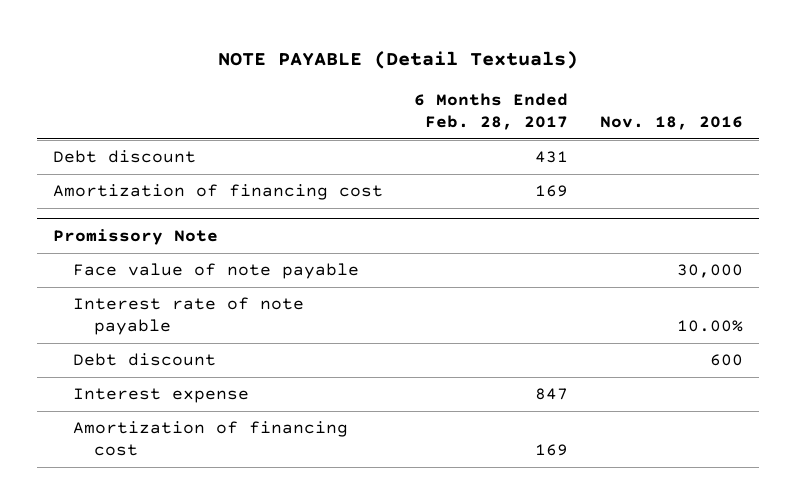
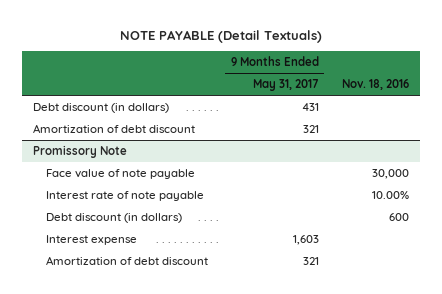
- | 6 Months Ended Feb. 28, 2017 | Nov. 18, 2016
+ | 9 Months Ended May 31, 2017 | Nov. 18, 2016
- Debt discount | 431 |
- Amortization of financing cost | 169 |
+ Debt discount (in dollars) | 431 |
+ Amortization of debt discount | 321 |
@ Promissory Note
- Debt discount | | 600
+ Debt discount (in dollars) | | 600
- Amortization of financing cost | 169 |
+ Amortization of debt discount | 321 |

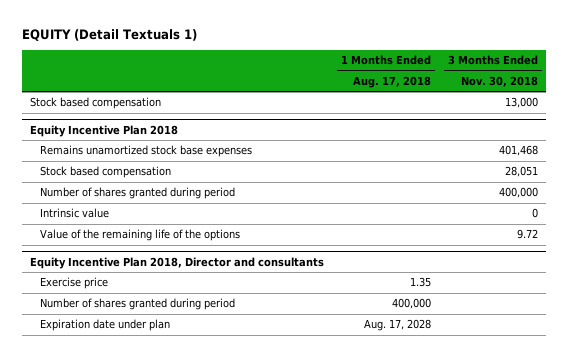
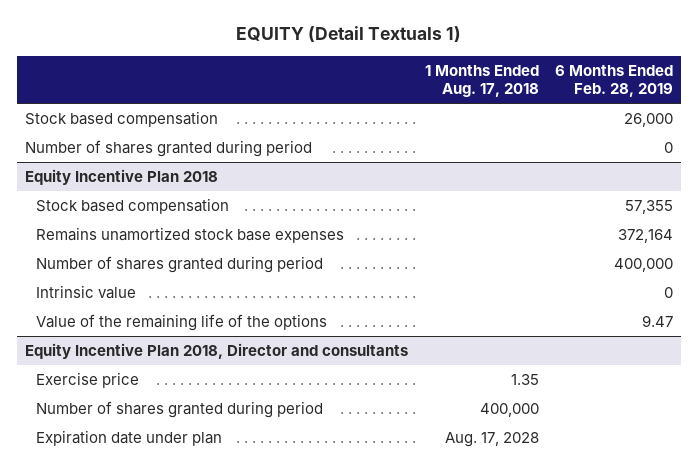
- | 1 Months Ended Aug. 17, 2018 | 3 Months Ended Nov. 30, 2018
+ | 1 Months Ended Aug. 17, 2018 | 6 Months Ended Feb. 28, 2019
+ Number of shares granted during period | | 0
@ Equity Incentive Plan 2018
moved down: Remains unamortized stock base expenses | | 372,164

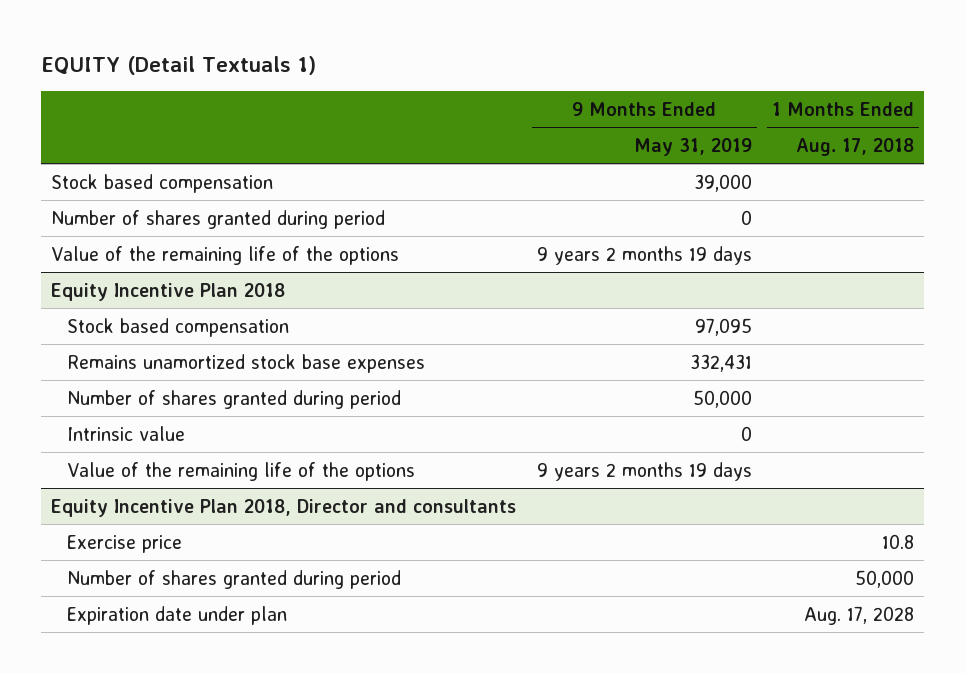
- | 1 Months Ended Aug. 17, 2018 | 6 Months Ended Feb. 28, 2019
+ | 9 Months Ended May 31, 2019 | 1 Months Ended Aug. 17, 2018
+ Value of the remaining life of the options | 9 years 2 months 19 days |
@ Equity Incentive Plan 2018, Director and consultants
- Exercise price | 1.35 |
- Number of shares granted during period | 400,000 |
+ Exercise price | | 10.8
+ Number of shares granted during period | | 50,000

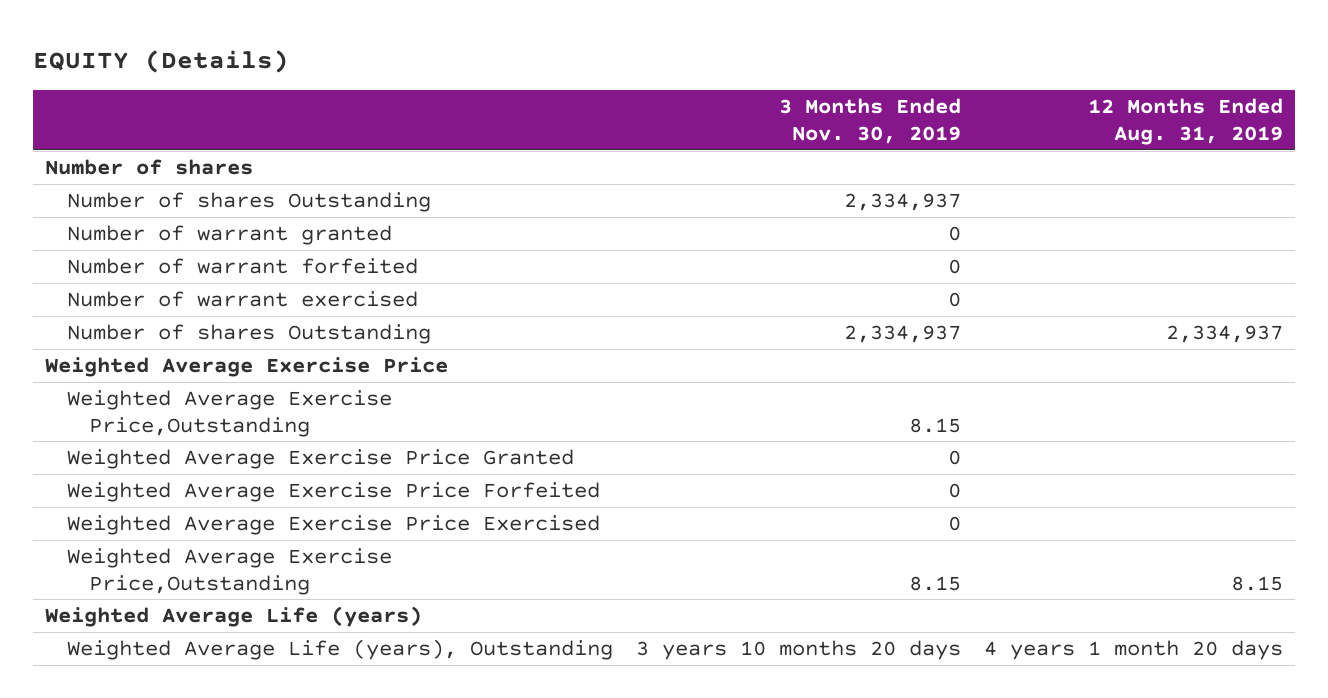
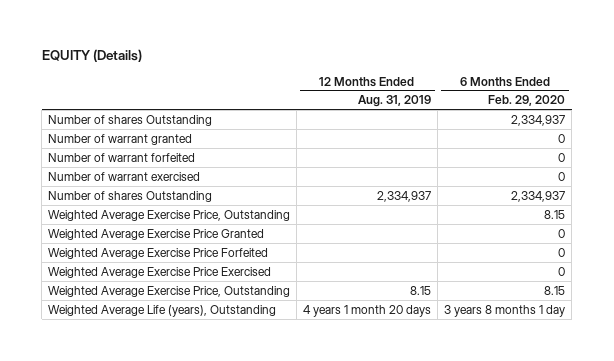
- | 3 Months Ended Nov. 30, 2019 | 12 Months Ended Aug. 31, 2019
+ | 12 Months Ended Aug. 31, 2019 | 6 Months Ended Feb. 29, 2020
- Number of shares
- Weighted Average Exercise Price
- Weighted Average Exercise Price,Outstanding | 8.15 |
+ Weighted Average Exercise Price, Outstanding | | 8.15
- Weighted Average Exercise Price,Outstanding | 8.15 | 8.15
- Weighted Average Life (years)
+ Weighted Average Exercise Price, Outstanding | 8.15 | 8.15

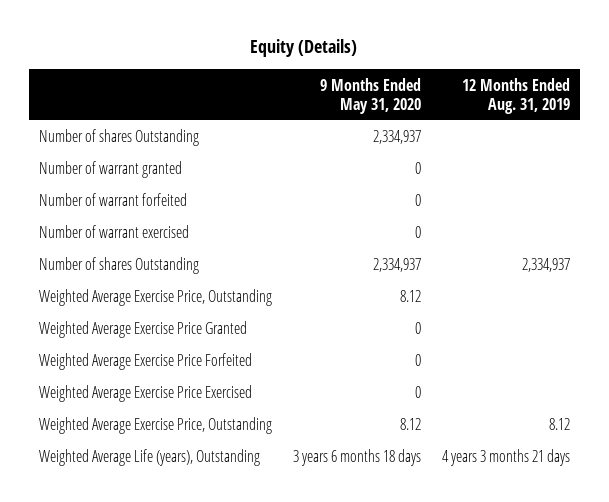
- EQUITY (Details)
+ Equity (Details)
- | 12 Months Ended Aug. 31, 2019 | 6 Months Ended Feb. 29, 2020
+ | 9 Months Ended May 31, 2020 | 12 Months Ended Aug. 31, 2019
- Weighted Average Exercise Price, Outstanding | 8.15 | 8.15
- Weighted Average Life (years), Outstanding | 4 years 1 month 20 days | 3 years 8 months 1 day
+ Weighted Average Exercise Price, Outstanding | 8.12 | 8.12
+ Weighted Average Life (years), Outstanding | 3 years 6 months 18 days | 4 years 3 months 21 days

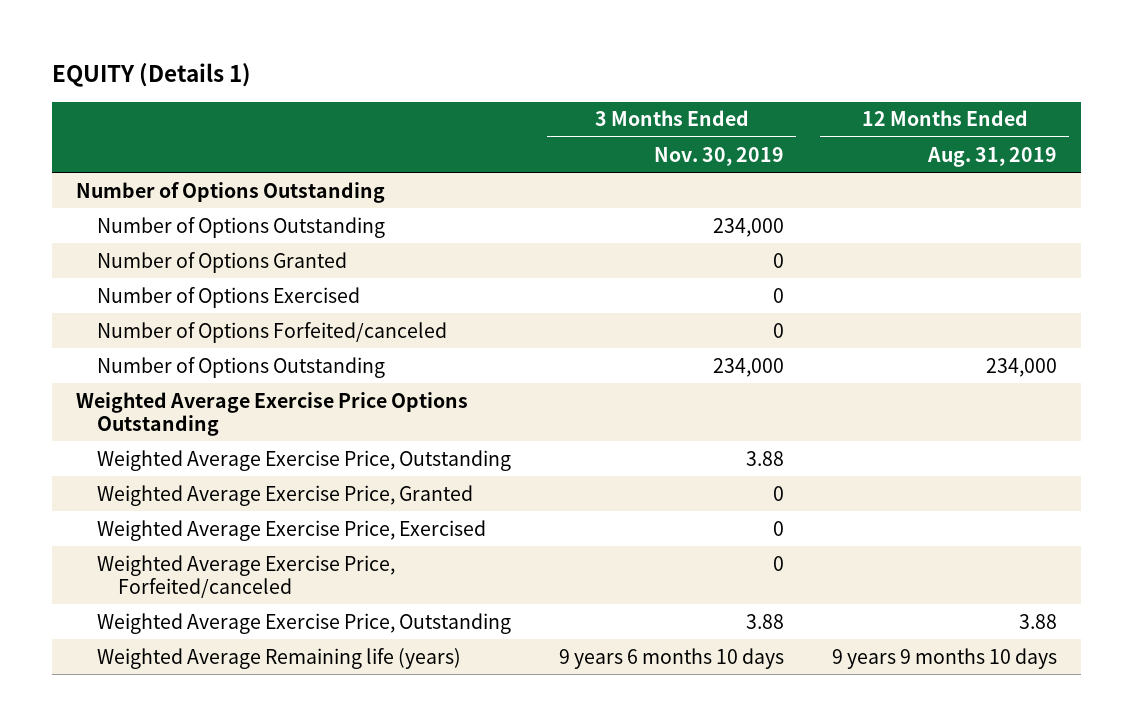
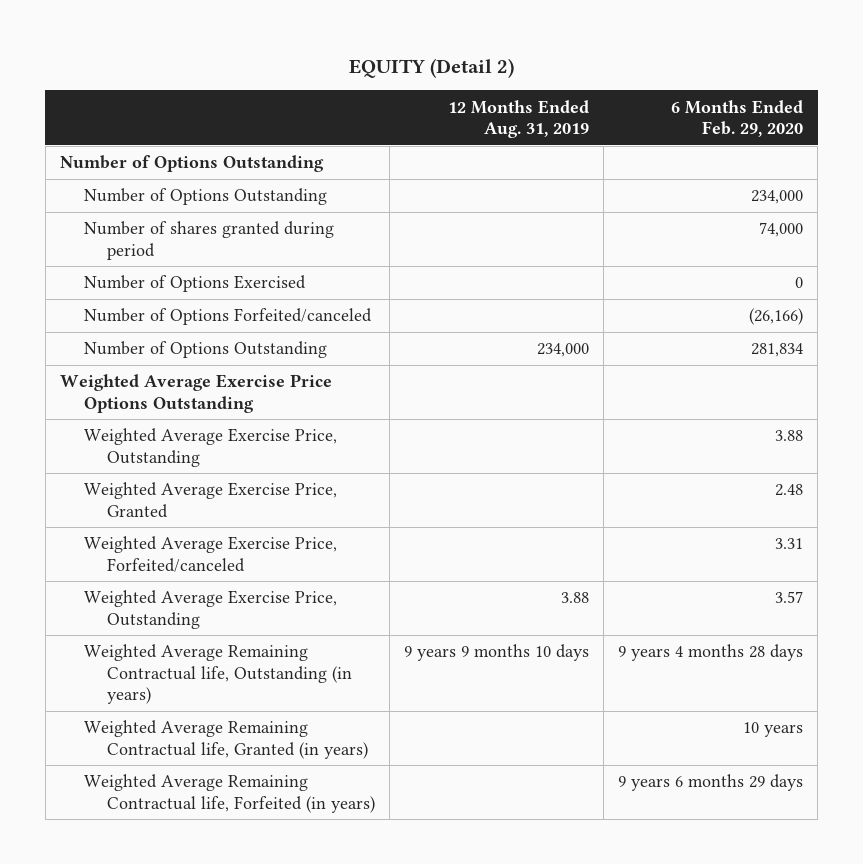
- EQUITY (Details 1)
+ EQUITY (Detail 2)
- | 3 Months Ended Nov. 30, 2019 | 12 Months Ended Aug. 31, 2019
+ | 12 Months Ended Aug. 31, 2019 | 6 Months Ended Feb. 29, 2020
- Number of Options Granted | 0 |
+ Number of shares granted during period | | 74,000
- Weighted Average Exercise Price, Exercised | 0 |
- Weighted Average Remaining life (years) | 9 years 6 months 10 days | 9 years 9 months 10 days
+ Weighted Average Remaining Contractual life, Outstanding (in years) | 9 years 9 months 10 days | 9 years 4 months 28 days
+ Weighted Average Remaining Contractual life, Granted (in years) | | 10 years
+ Weighted Average Remaining Contractual life, Forfeited (in years) | | 9 years 6 months 29 days

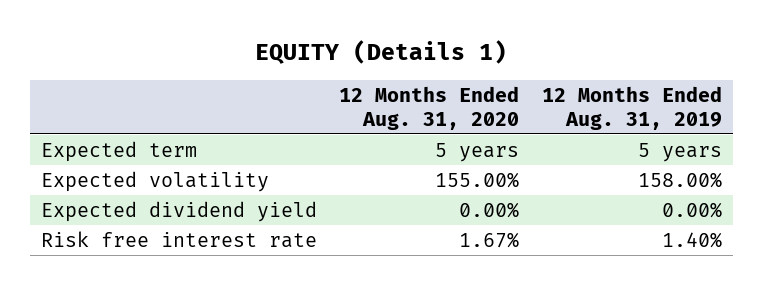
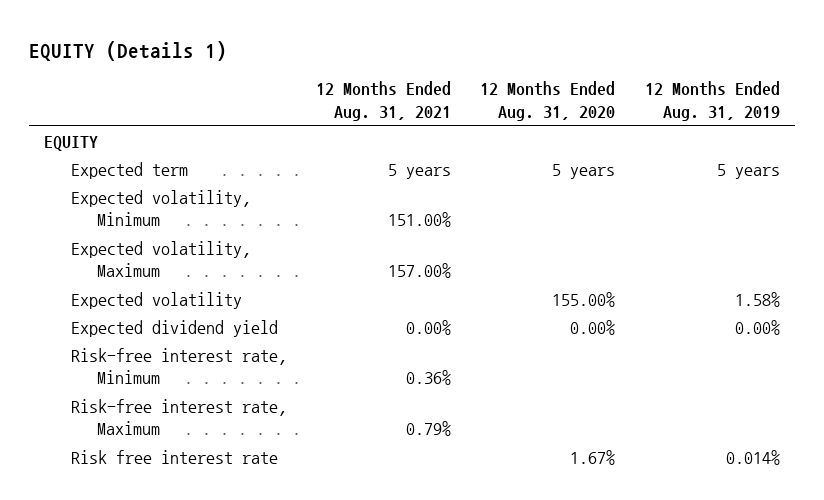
- | 12 Months Ended Aug. 31, 2020 | 12 Months Ended Aug. 31, 2019
+ | 12 Months Ended Aug. 31, 2021 | 12 Months Ended Aug. 31, 2020 | 12 Months Ended Aug. 31, 2019
+ EQUITY
- Expected volatility | 155.00% | 158.00%
+ Expected volatility, Minimum | 151.00% | |
+ Expected volatility, Maximum | 157.00% | |
+ Expected volatility | | 155.00% | 1.58%
- Risk free interest rate | 1.67% | 1.40%
+ Risk-free interest rate, Minimum | 0.36% | |
+ Risk-free interest rate, Maximum | 0.79% | |
+ Risk free interest rate | | 1.67% | 0.014%

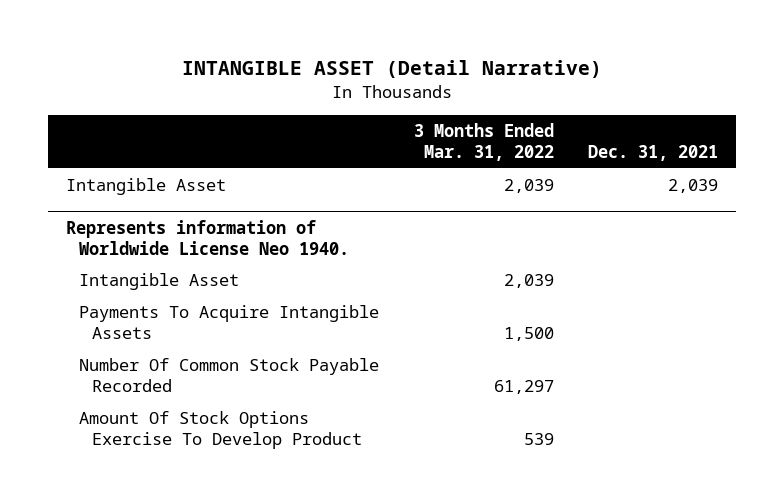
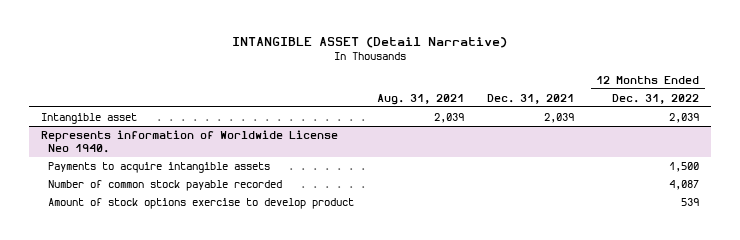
- | 3 Months Ended Mar. 31, 2022 | Dec. 31, 2021
+ | Aug. 31, 2021 | Dec. 31, 2021 | 12 Months Ended Dec. 31, 2022
- Intangible Asset | 2,039 | 2,039
+ Intangible asset | 2,039 | 2,039 | 2,039
@ Represents information of Worldwide License Neo 1940.
- Intangible Asset | 2,039 |
- Payments To Acquire Intangible Assets | 1,500 |
- Number Of Common Stock Payable Recorded | 61,297 |
- Amount Of Stock Options Exercise To Develop Product | 539 |
+ Payments to acquire intangible assets | | | 1,500
+ Number of common stock payable recorded | | | 4,087
+ Amount of stock options exercise to develop product | | | 539

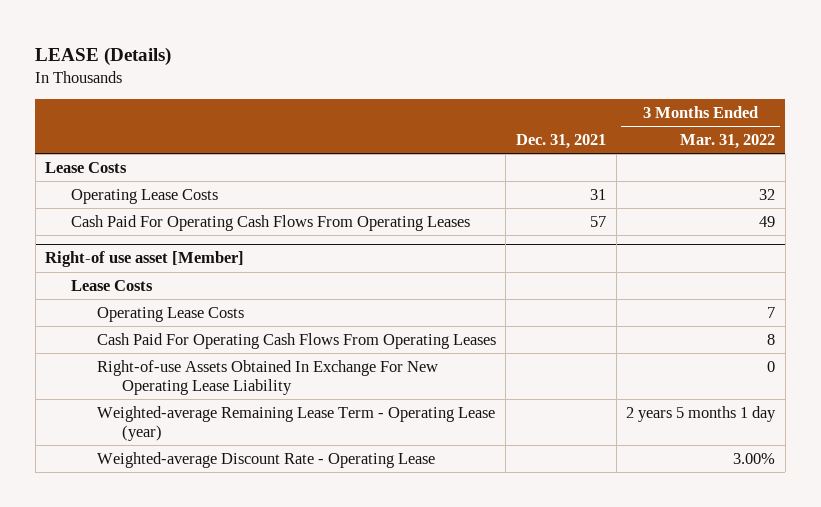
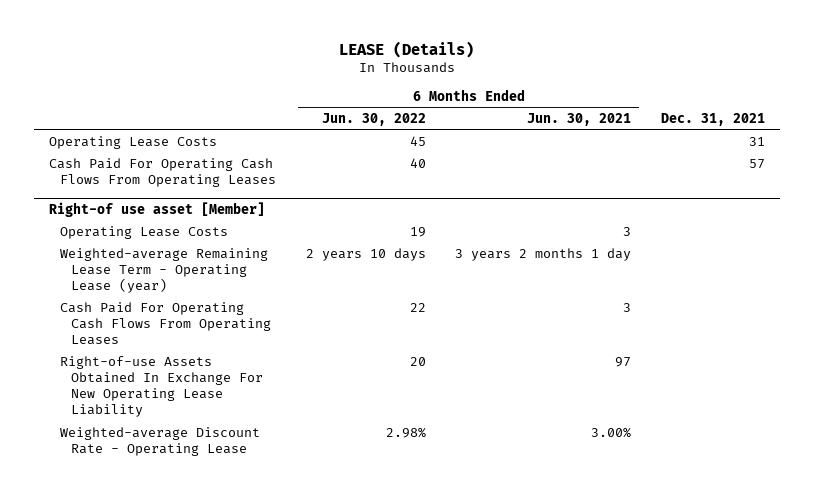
- | Dec. 31, 2021 | 3 Months Ended Mar. 31, 2022
+ | 6 Months Ended Jun. 30, 2022 | 6 Months Ended Jun. 30, 2021 | Dec. 31, 2021
- Lease Costs
@ Right-of use asset [Member]
- Lease Costs
moved up: Weighted-average Remaining Lease Term - Operating Lease (year) | 2 years 10 days | 3 years 2 months 1 day |

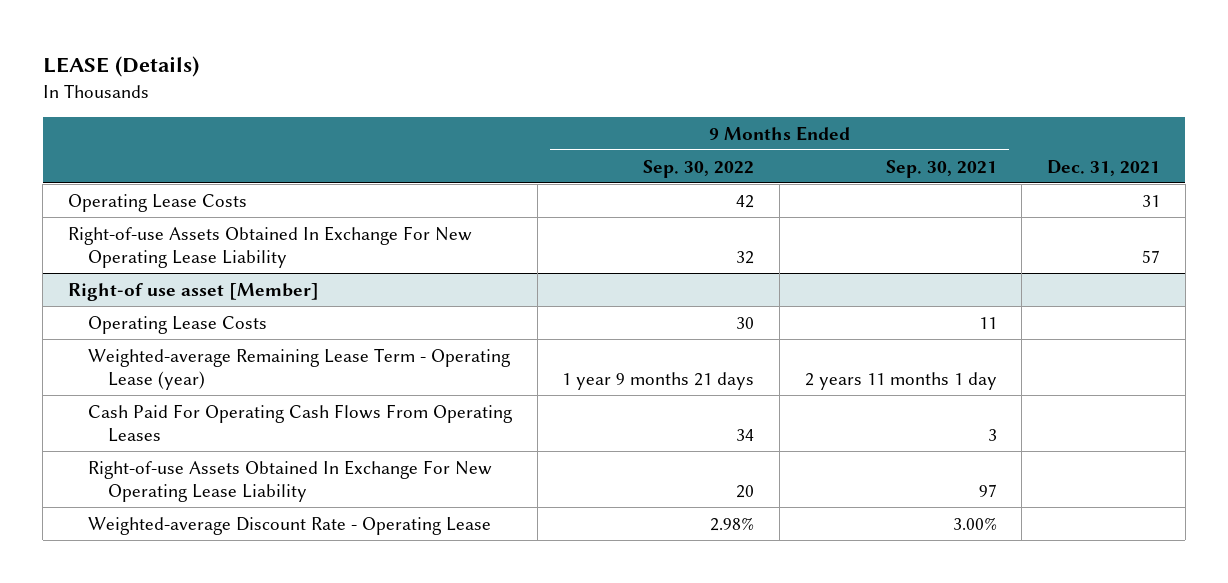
- | 6 Months Ended Jun. 30, 2022 | 6 Months Ended Jun. 30, 2021 | Dec. 31, 2021
+ | 9 Months Ended Sep. 30, 2022 | 9 Months Ended Sep. 30, 2021 | Dec. 31, 2021
- Cash Paid For Operating Cash Flows From Operating Leases | 40 | | 57
+ Right-of-use Assets Obtained In Exchange For New Operating Lease Liability | 32 | | 57

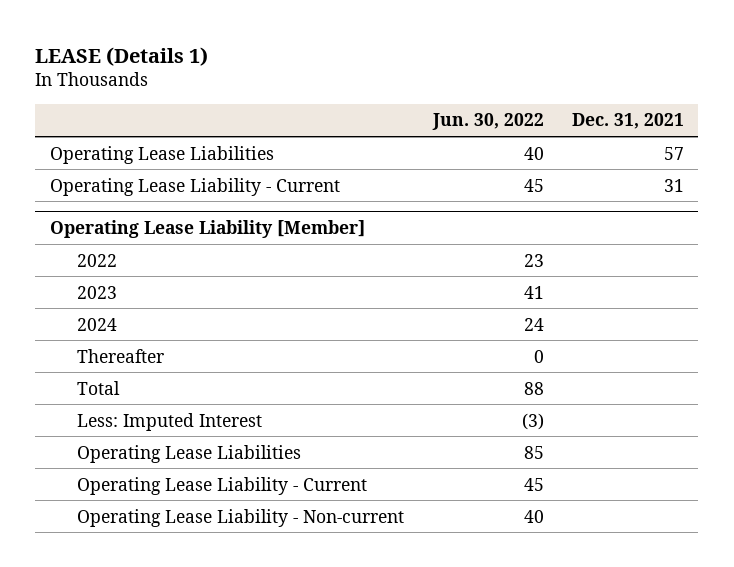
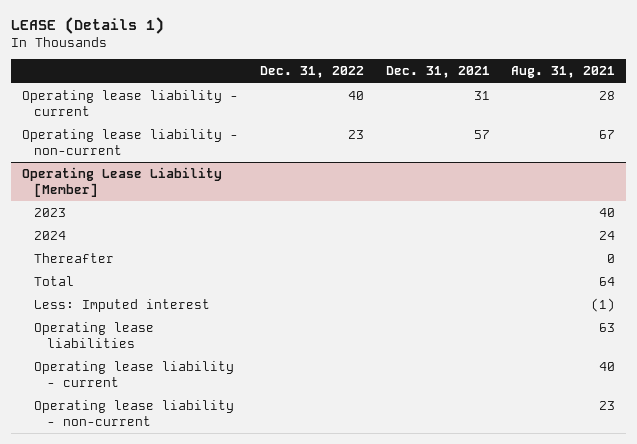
- | Jun. 30, 2022 | Dec. 31, 2021
+ | Dec. 31, 2022 | Dec. 31, 2021 | Aug. 31, 2021
- Operating Lease Liabilities | 40 | 57
- Operating Lease Liability - Current | 45 | 31
+ Operating lease liability - current | 40 | 31 | 28
+ Operating lease liability - non-current | 23 | 57 | 67
@ Operating Lease Liability [Member]
- 2022 | 23 |
- Less: Imputed Interest | (3) |
- Operating Lease Liabilities | 85 |
- Operating Lease Liability - Current | 45 |
- Operating Lease Liability - Non-current | 40 |
+ Less: Imputed interest | | | (1)
+ Operating lease liabilities | | | 63
+ Operating lease liability - current | | | 40
+ Operating lease liability - non-current | | | 23

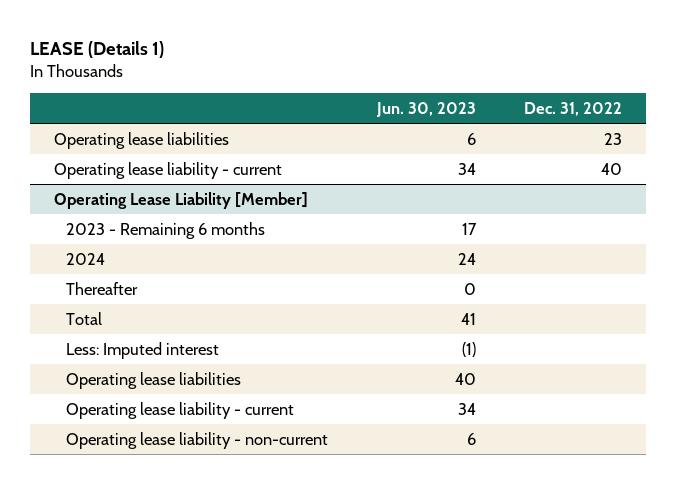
- | Dec. 31, 2022 | Dec. 31, 2021 | Aug. 31, 2021
+ | Jun. 30, 2023 | Dec. 31, 2022
+ Operating lease liabilities | 6 | 23
- Operating lease liability - non-current | 23 | 57 | 67
@ Operating Lease Liability [Member]
- 2023 | | | 40
+ 2023 - Remaining 6 months | 17 |

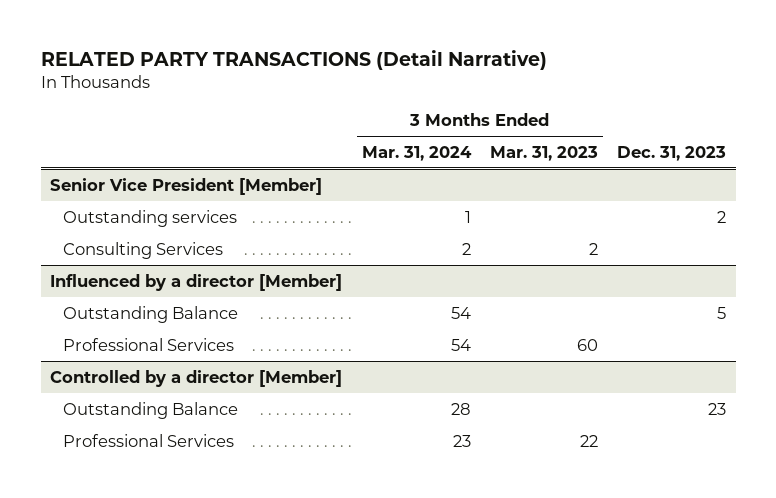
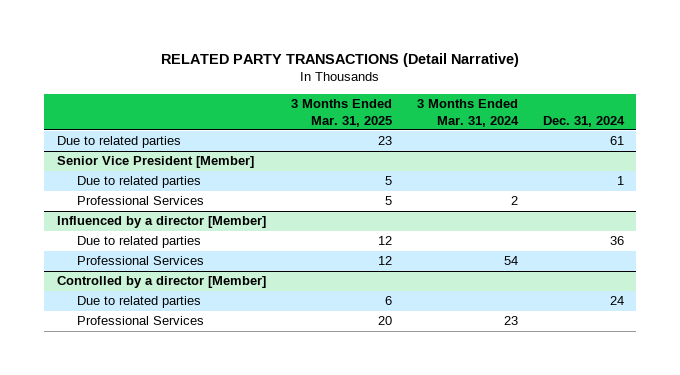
- | 3 Months Ended Mar. 31, 2024 | 3 Months Ended Mar. 31, 2023 | Dec. 31, 2023
+ | 3 Months Ended Mar. 31, 2025 | 3 Months Ended Mar. 31, 2024 | Dec. 31, 2024
+ Due to related parties | 23 | | 61
@ Senior Vice President [Member]
- Outstanding services | 1 | | 2
- Consulting Services | 2 | 2 |
+ Due to related parties | 5 | | 1
+ Professional Services | 5 | 2 |
@ Influenced by a director [Member]
- Outstanding Balance | 54 | | 5
+ Due to related parties | 12 | | 36
@ Controlled by a director [Member]
- Outstanding Balance | 28 | | 23
+ Due to related parties | 6 | | 24

